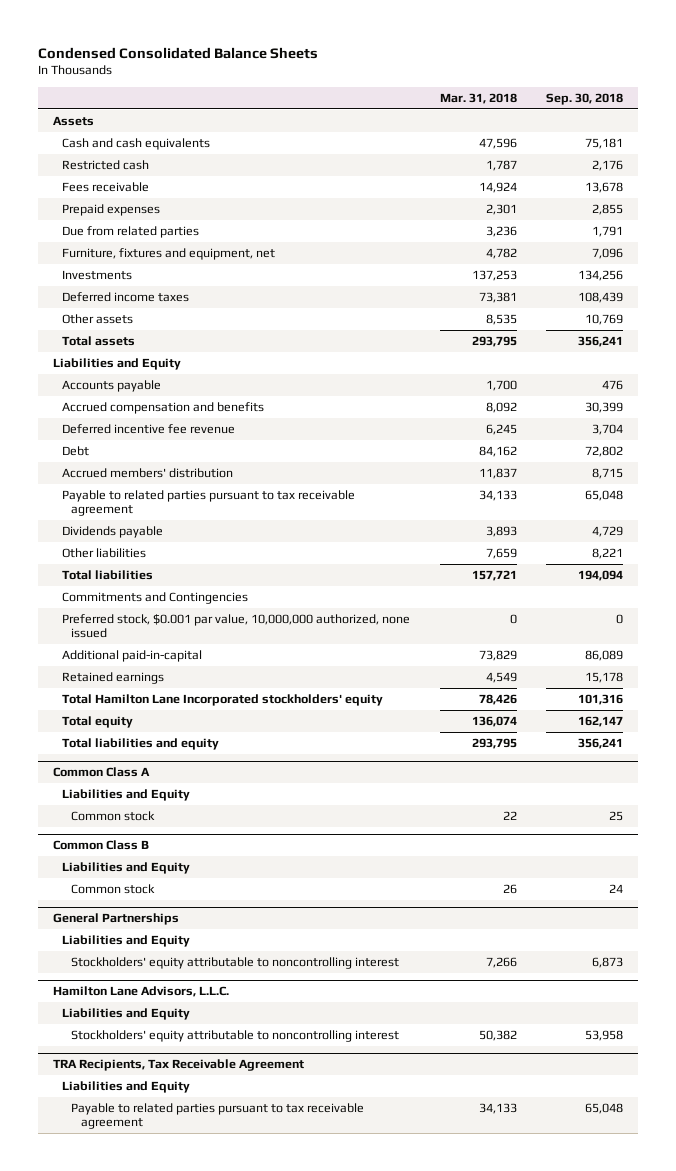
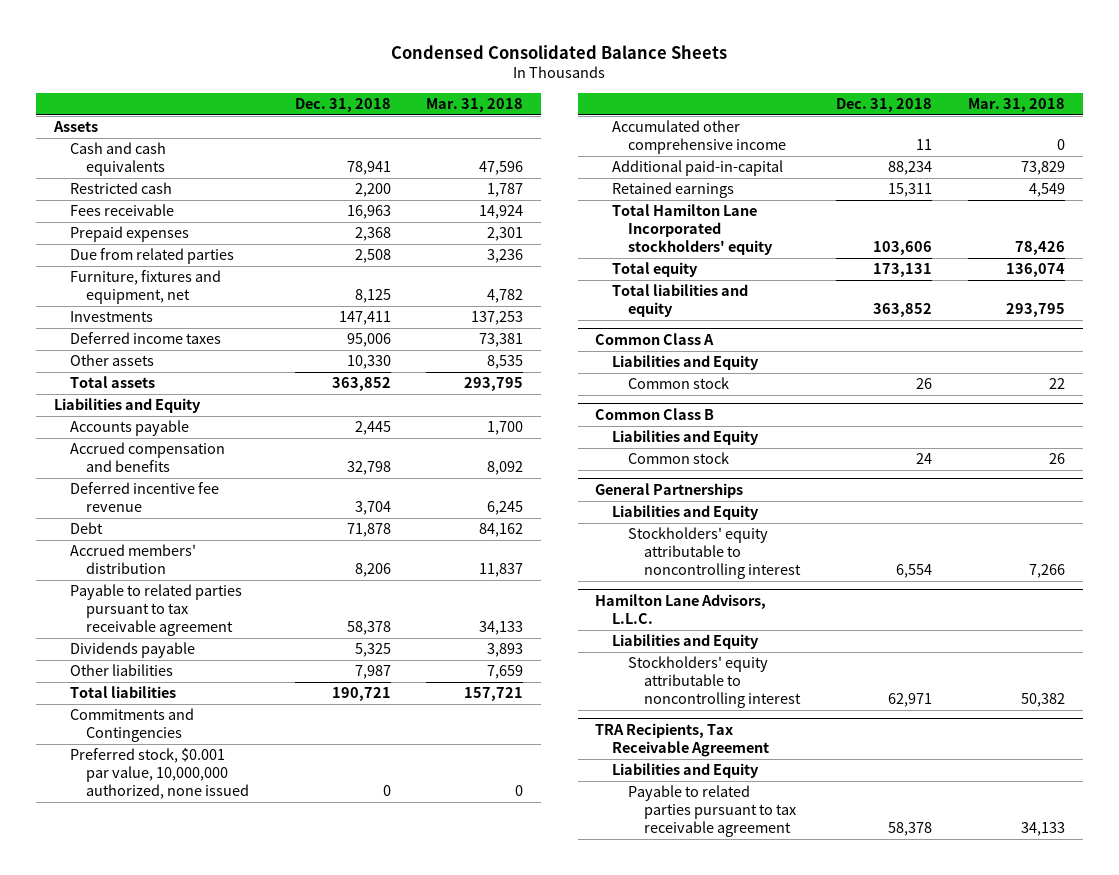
- | Mar. 31, 2018 | Sep. 30, 2018
+ | Dec. 31, 2018 | Mar. 31, 2018
+ Accumulated other comprehensive income | 11 | 0

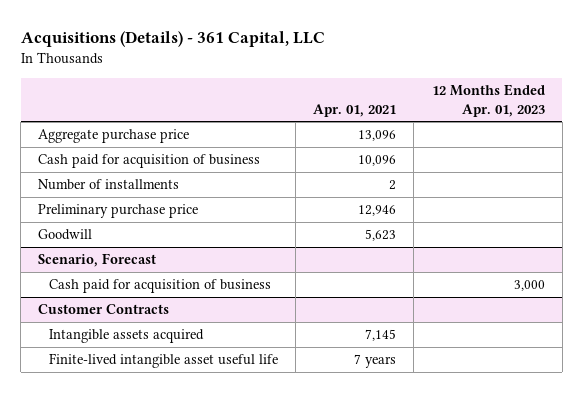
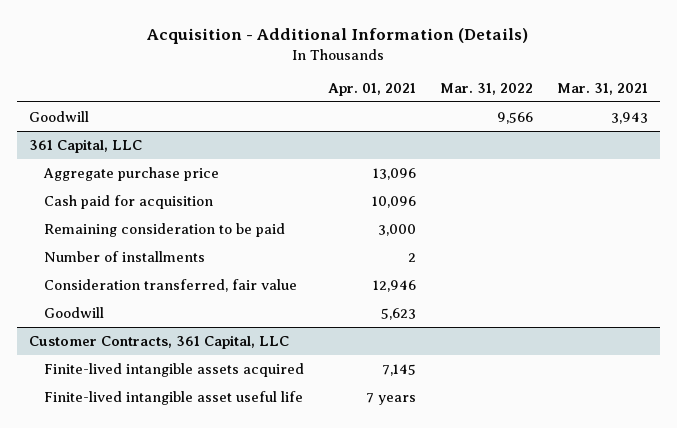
- Acquisitions (Details) - 361 Capital, LLC
+ Acquisition - Additional Information (Details)
- | Apr. 01, 2021 | 12 Months Ended Apr. 01, 2023
+ | Apr. 01, 2021 | Mar. 31, 2022 | Mar. 31, 2021
+ Goodwill | | 9,566 | 3,943
+ 361 Capital, LLC
- Cash paid for acquisition of business | 10,096 |
+ Cash paid for acquisition | 10,096 | |
+ Remaining consideration to be paid | 3,000 | |
- Preliminary purchase price | 12,946 |
+ Consideration transferred, fair value | 12,946 | |
- Scenario, Forecast
- Cash paid for acquisition of business | | 3,000
- Customer Contracts
- Intangible assets acquired | 7,145 |
+ Customer Contracts, 361 Capital, LLC
+ Finite-lived intangible assets acquired | 7,145 | |

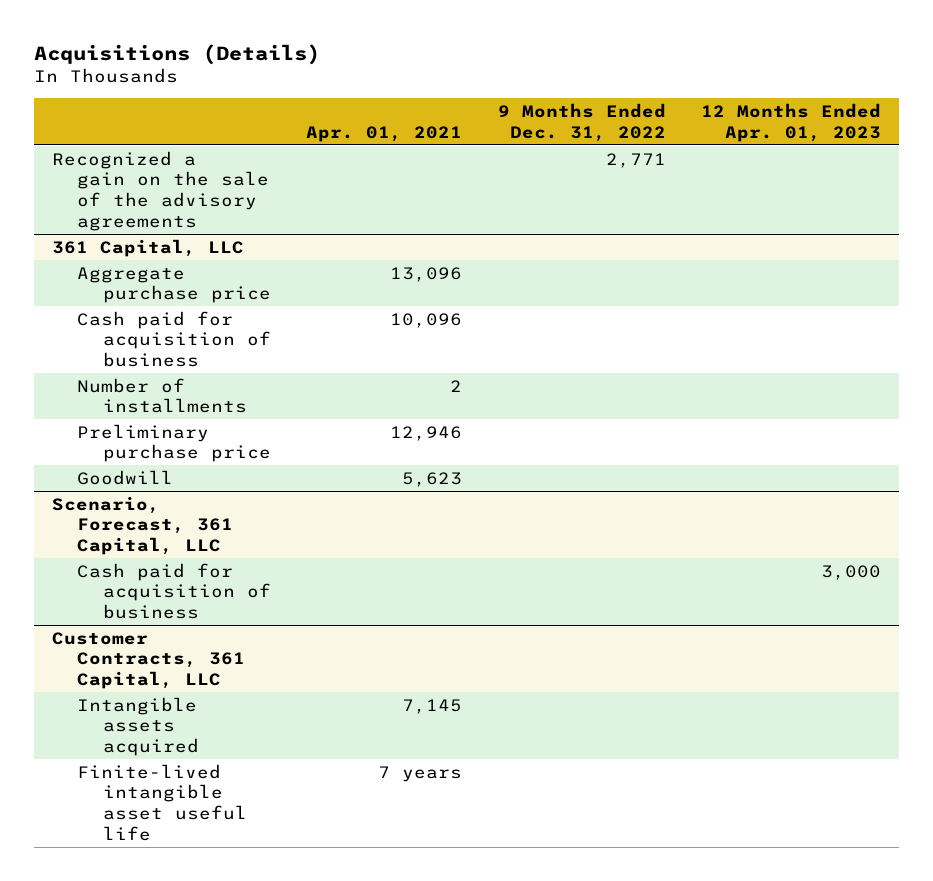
- Acquisition - Additional Information (Details)
+ Acquisitions (Details)
- | Apr. 01, 2021 | Mar. 31, 2022 | Mar. 31, 2021
+ | Apr. 01, 2021 | 9 Months Ended Dec. 31, 2022 | 12 Months Ended Apr. 01, 2023
- Goodwill | | 9,566 | 3,943
+ Recognized a gain on the sale of the advisory agreements | | 2,771 |
@ 361 Capital, LLC
- Cash paid for acquisition | 10,096 | |
- Remaining consideration to be paid | 3,000 | |
+ Cash paid for acquisition of business | 10,096 | |
- Consideration transferred, fair value | 12,946 | |
+ Preliminary purchase price | 12,946 | |
+ Scenario, Forecast, 361 Capital, LLC
+ Cash paid for acquisition of business | | | 3,000
@ Customer Contracts, 361 Capital, LLC
- Finite-lived intangible assets acquired | 7,145 | |
+ Intangible assets acquired | 7,145 | |

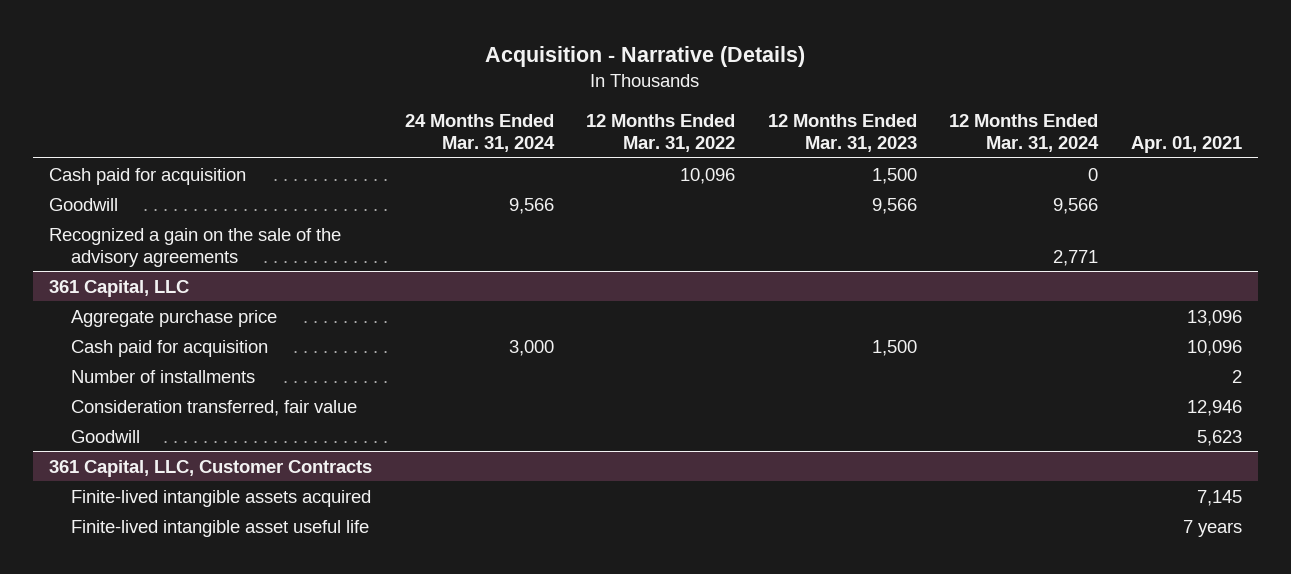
- Acquisitions (Details)
+ Acquisition - Narrative (Details)
- | Apr. 01, 2021 | 9 Months Ended Dec. 31, 2022 | 12 Months Ended Apr. 01, 2023
+ | 24 Months Ended Mar. 31, 2024 | 12 Months Ended Mar. 31, 2022 | 12 Months Ended Mar. 31, 2023 | 12 Months Ended Mar. 31, 2024 | Apr. 01, 2021
+ Cash paid for acquisition | | 10,096 | 1,500 | 0 |
+ Goodwill | 9,566 | | 9,566 | 9,566 |
@ 361 Capital, LLC
- Cash paid for acquisition of business | 10,096 | |
+ Cash paid for acquisition | 3,000 | | 1,500 | | 10,096
- Preliminary purchase price | 12,946 | |
+ Consideration transferred, fair value | | | | | 12,946
- Scenario, Forecast, 361 Capital, LLC
- Cash paid for acquisition of business | | | 3,000
- Customer Contracts, 361 Capital, LLC
- Intangible assets acquired | 7,145 | |
+ 361 Capital, LLC, Customer Contracts
+ Finite-lived intangible assets acquired | | | | | 7,145

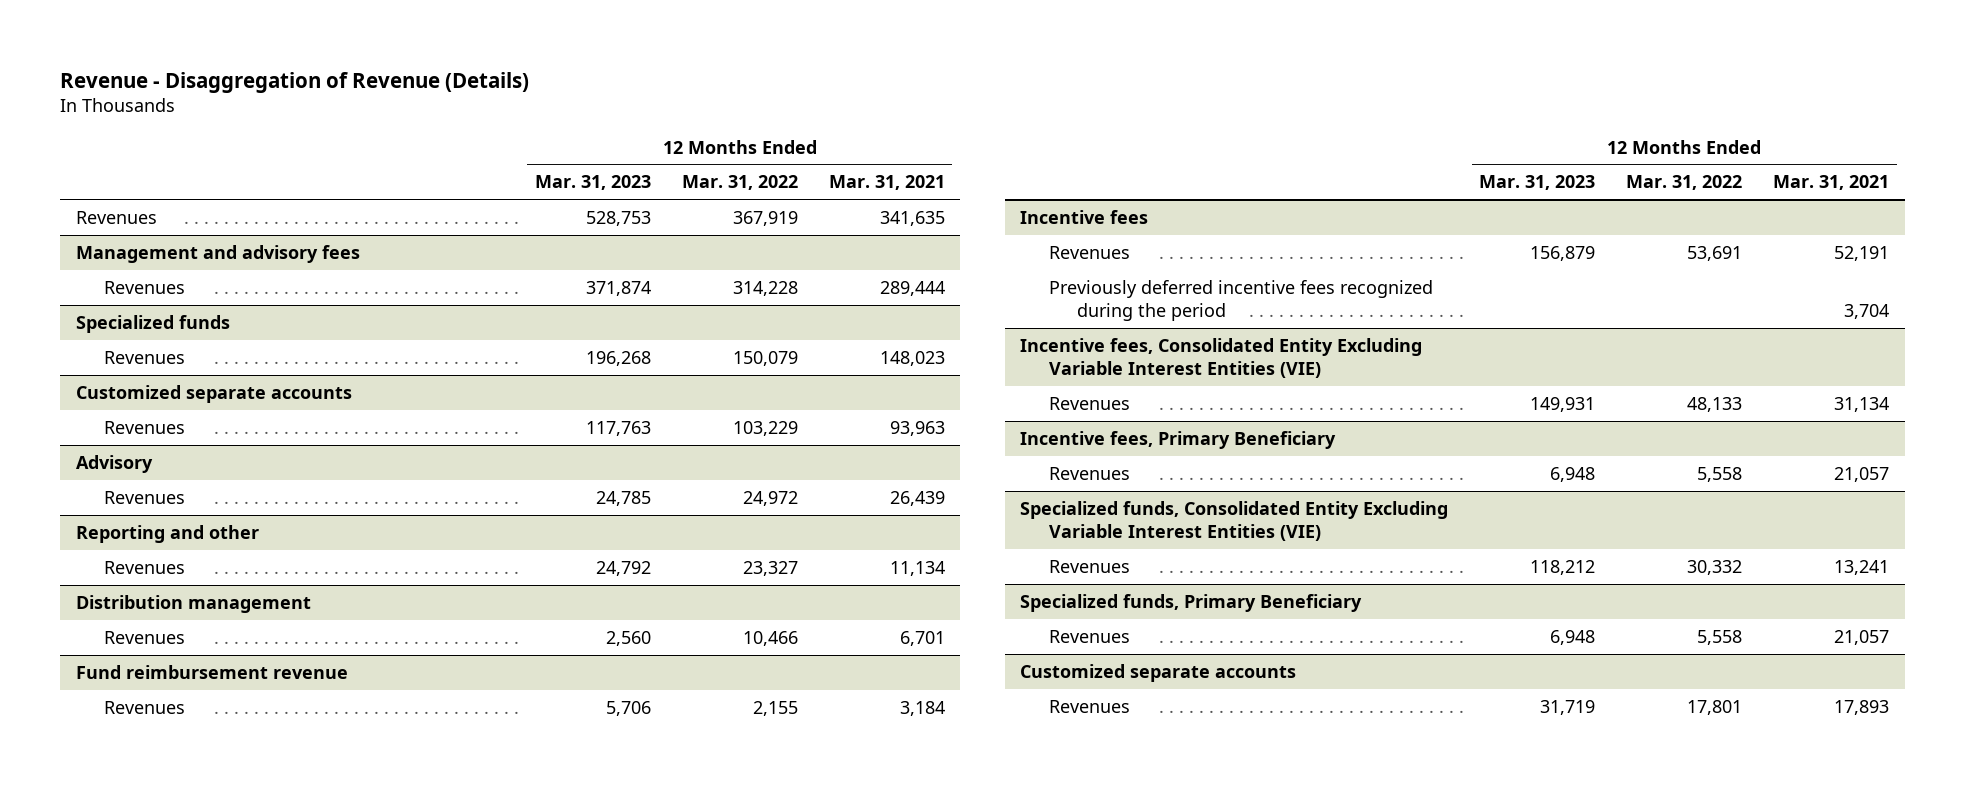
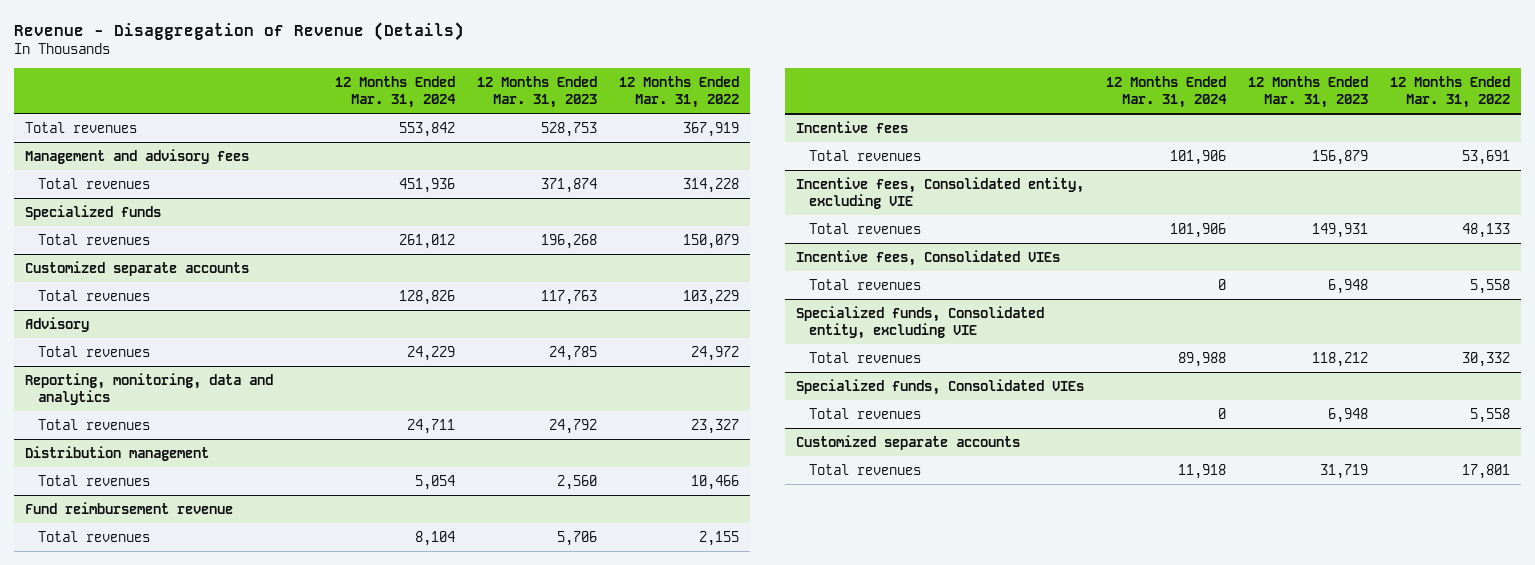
- | 12 Months Ended Mar. 31, 2023 | 12 Months Ended Mar. 31, 2022 | 12 Months Ended Mar. 31, 2021
+ | 12 Months Ended Mar. 31, 2024 | 12 Months Ended Mar. 31, 2023 | 12 Months Ended Mar. 31, 2022
- Revenues | 528,753 | 367,919 | 341,635
+ Total revenues | 553,842 | 528,753 | 367,919
@ Management and advisory fees
- Revenues | 371,874 | 314,228 | 289,444
+ Total revenues | 451,936 | 371,874 | 314,228
@ Specialized funds
- Revenues | 196,268 | 150,079 | 148,023
+ Total revenues | 261,012 | 196,268 | 150,079
@ Customized separate accounts
- Revenues | 117,763 | 103,229 | 93,963
+ Total revenues | 128,826 | 117,763 | 103,229
@ Advisory
- Revenues | 24,785 | 24,972 | 26,439
- Reporting and other
- Revenues | 24,792 | 23,327 | 11,134
@ Advisory
+ Total revenues | 24,229 | 24,785 | 24,972
+ Reporting, monitoring, data and analytics
+ Total revenues | 24,711 | 24,792 | 23,327
@ Distribution management
- Revenues | 2,560 | 10,466 | 6,701
+ Total revenues | 5,054 | 2,560 | 10,466
@ Fund reimbursement revenue
- Revenues | 5,706 | 2,155 | 3,184
+ Total revenues | 8,104 | 5,706 | 2,155
@ Incentive fees
- Revenues | 156,879 | 53,691 | 52,191
- Previously deferred incentive fees recognized during the period | | | 3,704
- Incentive fees, Consolidated Entity Excluding Variable Interest Entities (VIE)
- Revenues | 149,931 | 48,133 | 31,134
- Incentive fees, Primary Beneficiary
- Revenues | 6,948 | 5,558 | 21,057
- Specialized funds, Consolidated Entity Excluding Variable Interest Entities (VIE)
- Revenues | 118,212 | 30,332 | 13,241
- Specialized funds, Primary Beneficiary
- Revenues | 6,948 | 5,558 | 21,057
@ Incentive fees
+ Total revenues | 101,906 | 156,879 | 53,691
+ Incentive fees, Consolidated entity, excluding VIE
+ Total revenues | 101,906 | 149,931 | 48,133
+ Incentive fees, Consolidated VIEs
+ Total revenues | 0 | 6,948 | 5,558
+ Specialized funds, Consolidated entity, excluding VIE
+ Total revenues | 89,988 | 118,212 | 30,332
+ Specialized funds, Consolidated VIEs
+ Total revenues | 0 | 6,948 | 5,558
@ Customized separate accounts
- Revenues | 31,719 | 17,801 | 17,893
+ Total revenues | 11,918 | 31,719 | 17,801

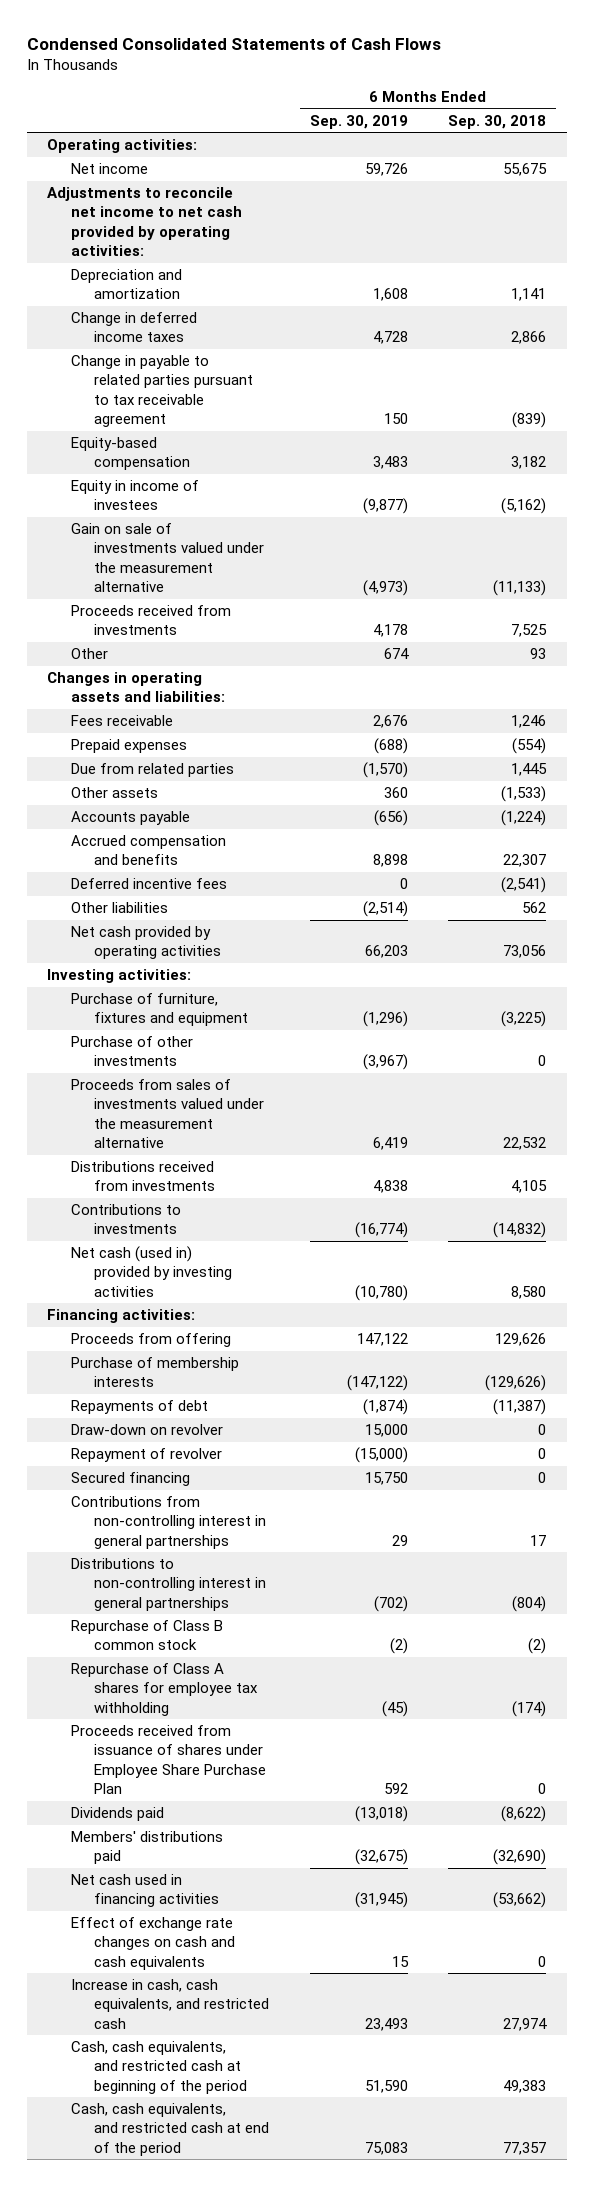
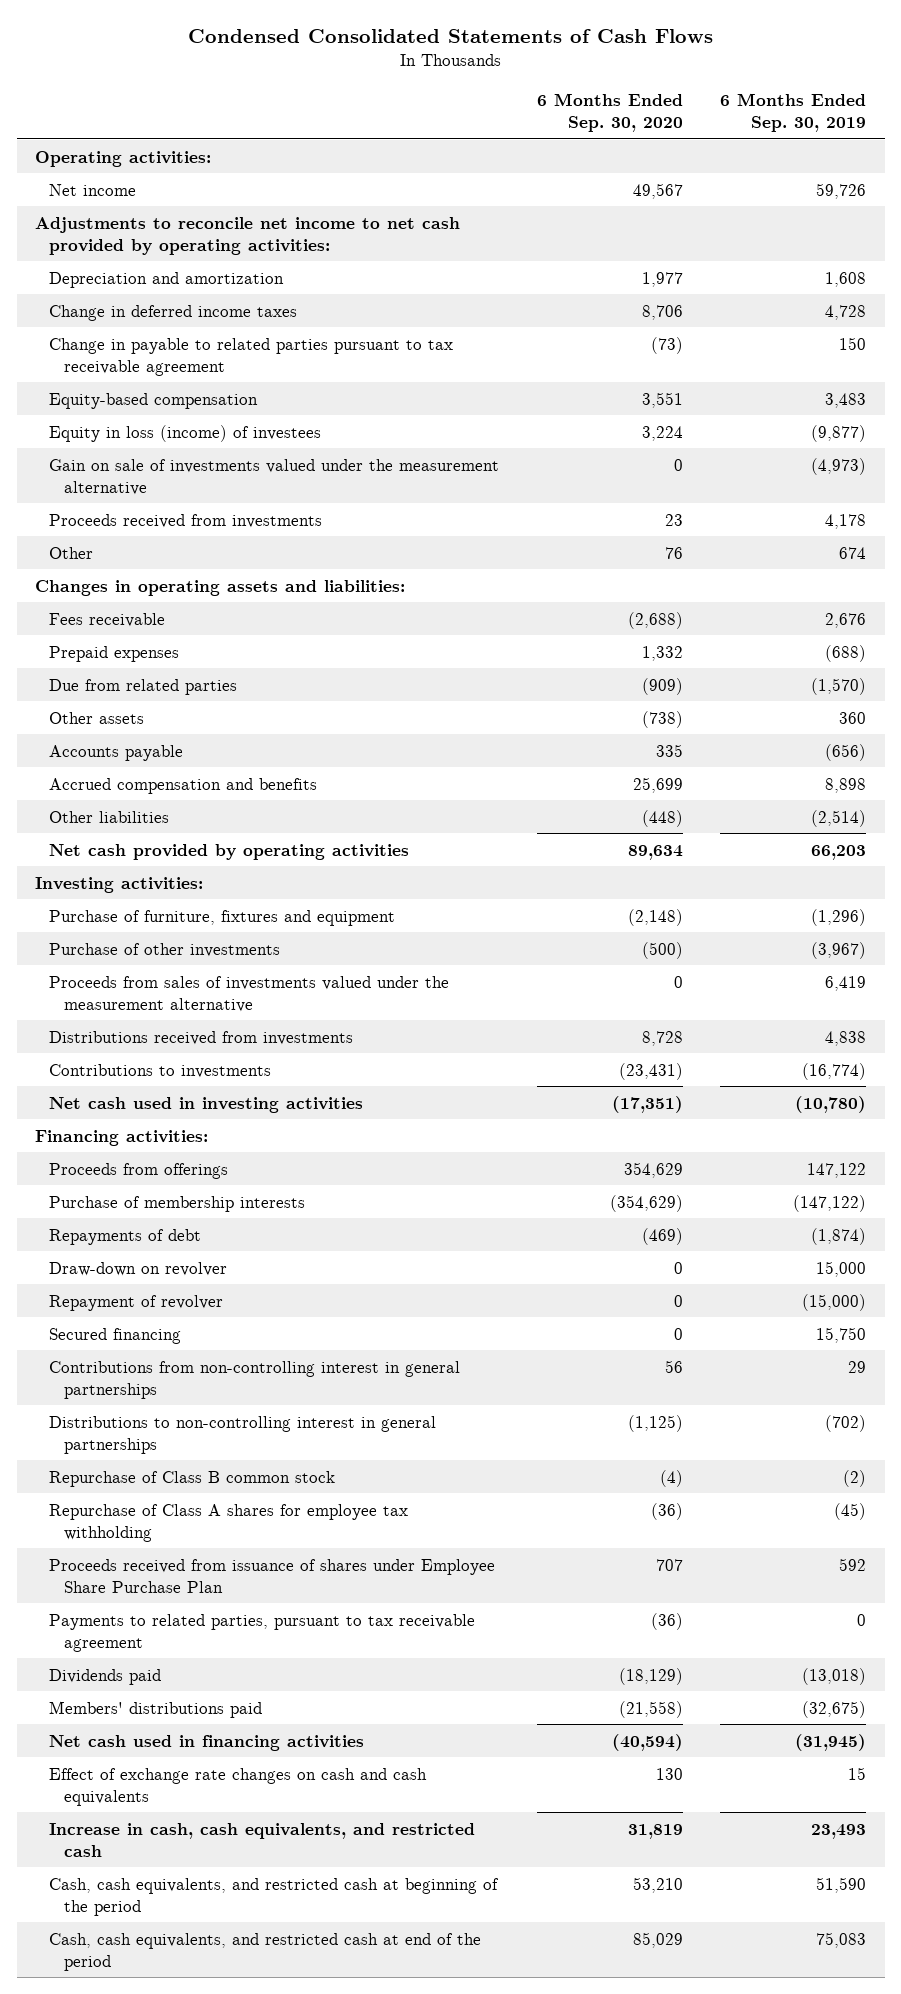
- | 6 Months Ended Sep. 30, 2019 | 6 Months Ended Sep. 30, 2018
+ | 6 Months Ended Sep. 30, 2020 | 6 Months Ended Sep. 30, 2019
- Equity in income of investees | (9,877) | (5,162)
+ Equity in loss (income) of investees | 3,224 | (9,877)
- Deferred incentive fees | 0 | (2,541)
- Net cash (used in) provided by investing activities | (10,780) | 8,580
+ Net cash used in investing activities | (17,351) | (10,780)
- Proceeds from offering | 147,122 | 129,626
+ Proceeds from offerings | 354,629 | 147,122
+ Payments to related parties, pursuant to tax receivable agreement | (36) | 0

